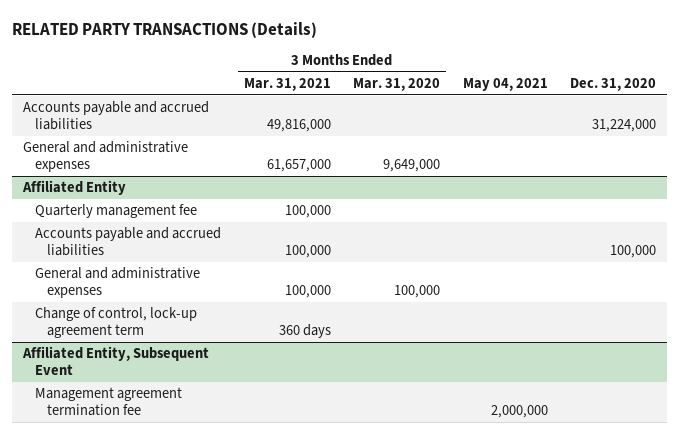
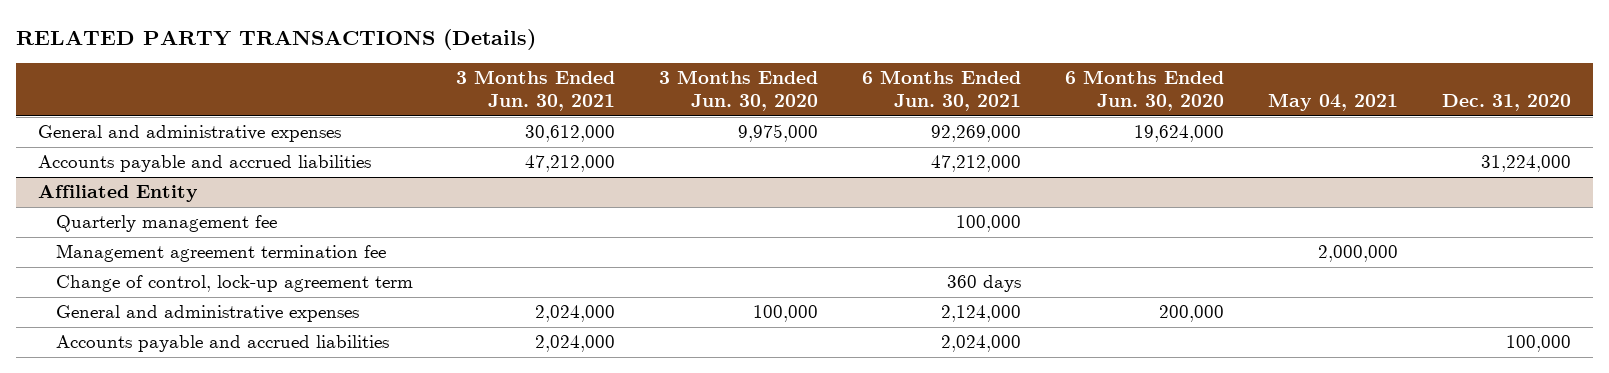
- | 3 Months Ended Mar. 31, 2021 | 3 Months Ended Mar. 31, 2020 | May 04, 2021 | Dec. 31, 2020
+ | 3 Months Ended Jun. 30, 2021 | 3 Months Ended Jun. 30, 2020 | 6 Months Ended Jun. 30, 2021 | 6 Months Ended Jun. 30, 2020 | May 04, 2021 | Dec. 31, 2020
moved down: Accounts payable and accrued liabilities | 47,212,000 | | 47,212,000 | | | 31,224,000
@ Affiliated Entity
+ Management agreement termination fee | | | | | 2,000,000 |
- Affiliated Entity, Subsequent Event
- Management agreement termination fee | | | 2,000,000 |
@ Affiliated Entity
moved down: General and administrative expenses | 2,024,000 | 100,000 | 2,124,000 | 200,000 | |
moved down: Accounts payable and accrued liabilities | 2,024,000 | | 2,024,000 | | | 100,000

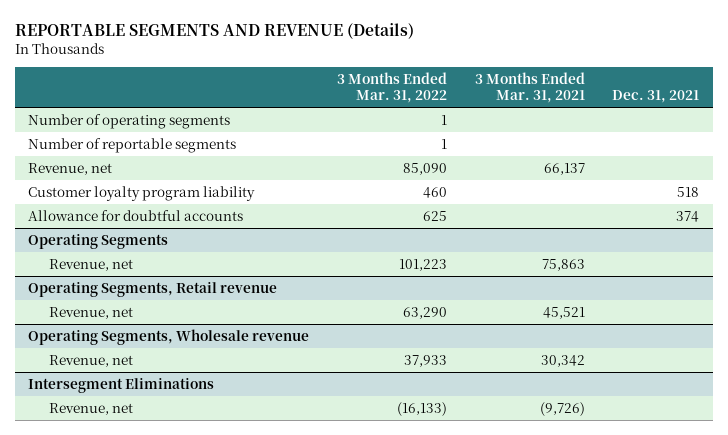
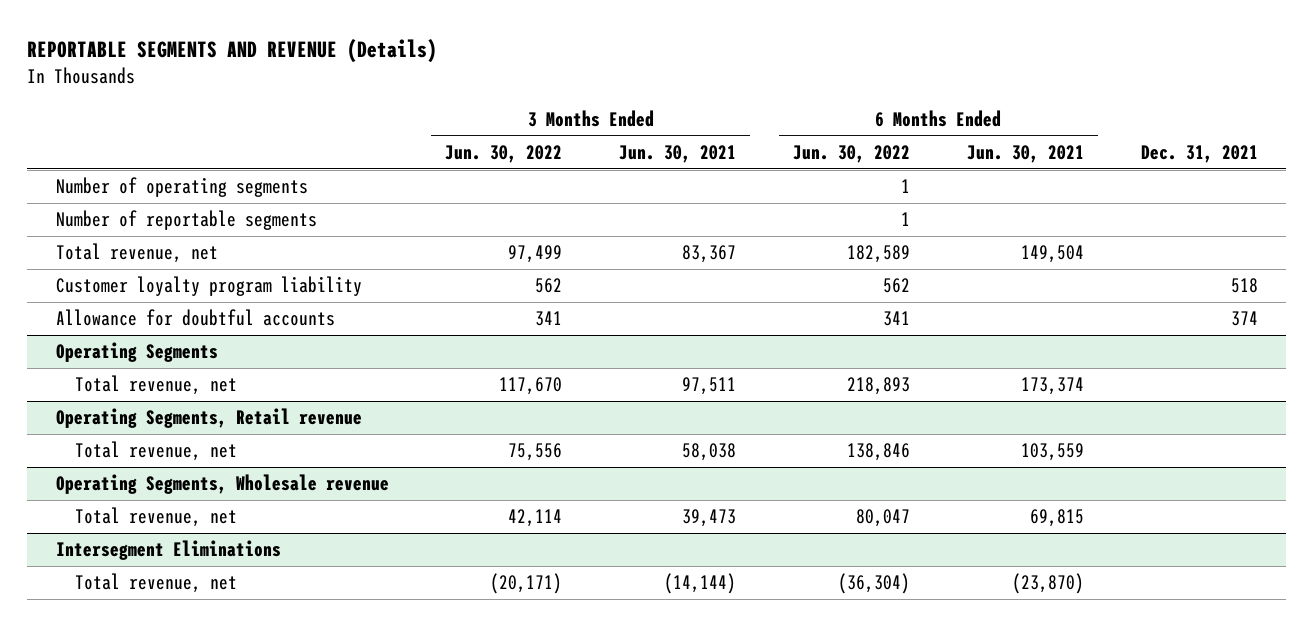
- | 3 Months Ended Mar. 31, 2022 | 3 Months Ended Mar. 31, 2021 | Dec. 31, 2021
+ | 3 Months Ended Jun. 30, 2022 | 3 Months Ended Jun. 30, 2021 | 6 Months Ended Jun. 30, 2022 | 6 Months Ended Jun. 30, 2021 | Dec. 31, 2021
- Revenue, net | 85,090 | 66,137 |
+ Total revenue, net | 97,499 | 83,367 | 182,589 | 149,504 |
@ Operating Segments
- Revenue, net | 101,223 | 75,863 |
+ Total revenue, net | 117,670 | 97,511 | 218,893 | 173,374 |
@ Operating Segments, Retail revenue
- Revenue, net | 63,290 | 45,521 |
+ Total revenue, net | 75,556 | 58,038 | 138,846 | 103,559 |
@ Operating Segments, Wholesale revenue
- Revenue, net | 37,933 | 30,342 |
+ Total revenue, net | 42,114 | 39,473 | 80,047 | 69,815 |
@ Intersegment Eliminations
- Revenue, net | (16,133) | (9,726) |
+ Total revenue, net | (20,171) | (14,144) | (36,304) | (23,870) |

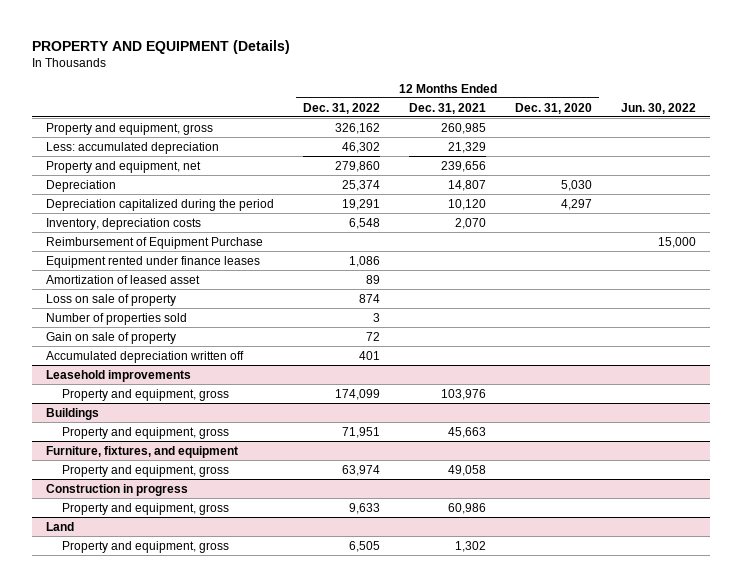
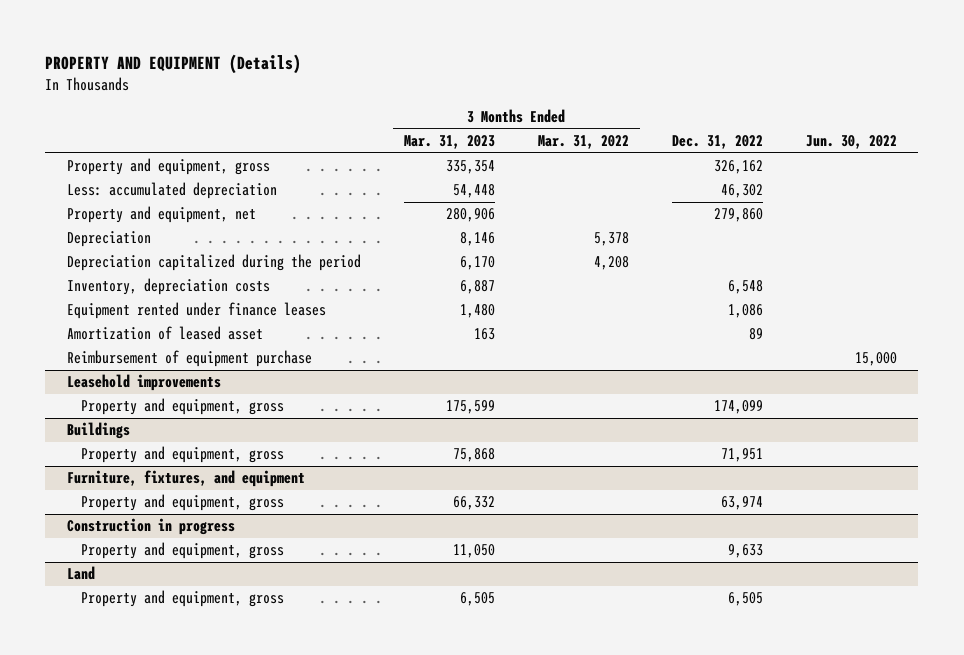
- | 12 Months Ended Dec. 31, 2022 | 12 Months Ended Dec. 31, 2021 | 12 Months Ended Dec. 31, 2020 | Jun. 30, 2022
+ | 3 Months Ended Mar. 31, 2023 | 3 Months Ended Mar. 31, 2022 | Dec. 31, 2022 | Jun. 30, 2022
- Reimbursement of Equipment Purchase | | | | 15,000
- Loss on sale of property | 874 | | |
- Number of properties sold | 3 | | |
- Gain on sale of property | 72 | | |
- Accumulated depreciation written off | 401 | | |
+ Reimbursement of equipment purchase | | | | 15,000

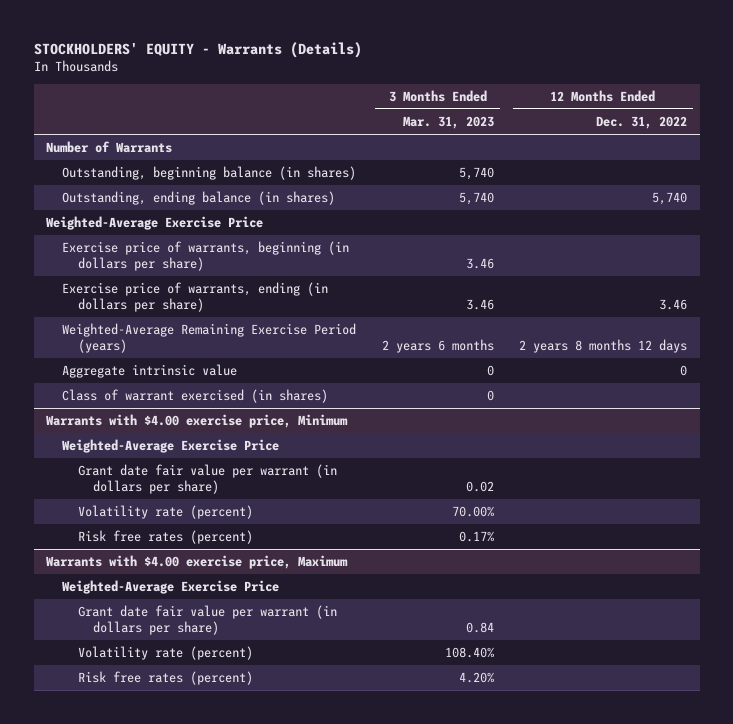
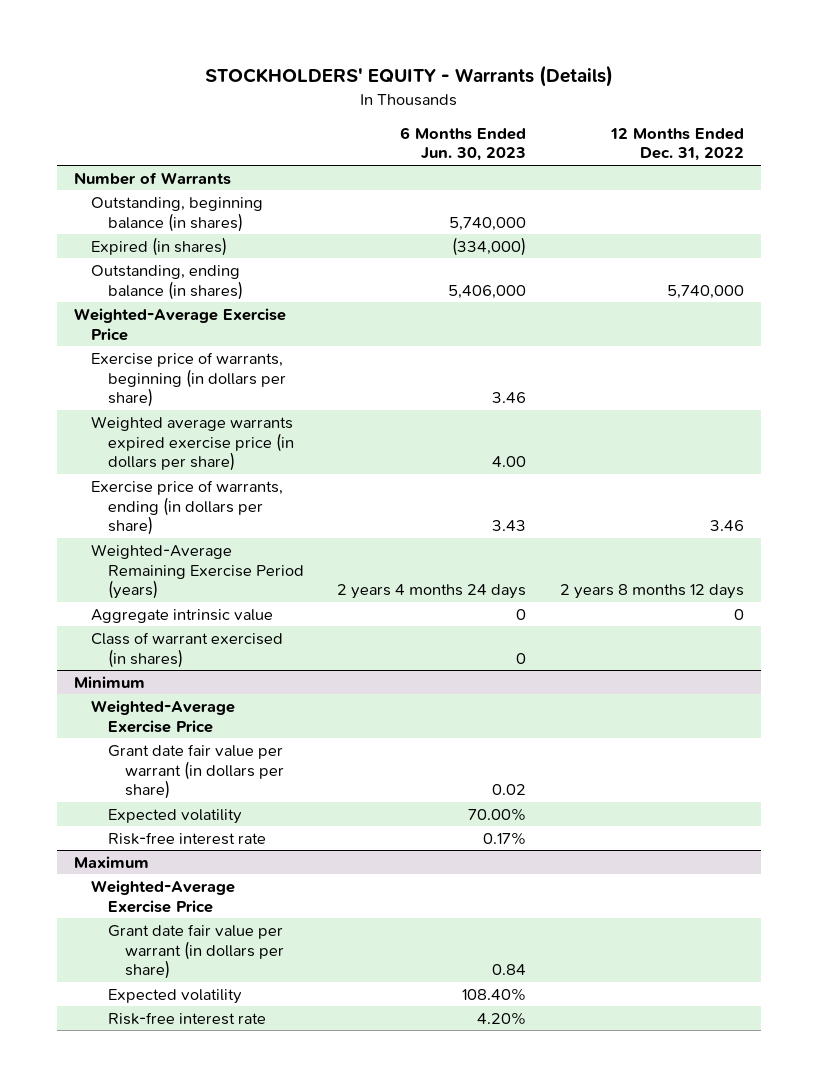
- | 3 Months Ended Mar. 31, 2023 | 12 Months Ended Dec. 31, 2022
+ | 6 Months Ended Jun. 30, 2023 | 12 Months Ended Dec. 31, 2022
- Outstanding, ending balance (in shares) | 5,740 | 5,740
+ Expired (in shares) | (334,000) |
+ Outstanding, ending balance (in shares) | 5,406,000 | 5,740,000
+ Weighted average warrants expired exercise price (in dollars per share) | 4.00 |
- Warrants with $4.00 exercise price, Minimum
+ Minimum
- Volatility rate (percent) | 70.00% |
- Risk free rates (percent) | 0.17% |
- Warrants with $4.00 exercise price, Maximum
+ Expected volatility | 70.00% |
+ Risk-free interest rate | 0.17% |
+ Maximum
- Volatility rate (percent) | 108.40% |
- Risk free rates (percent) | 4.20% |
+ Expected volatility | 108.40% |
+ Risk-free interest rate | 4.20% |

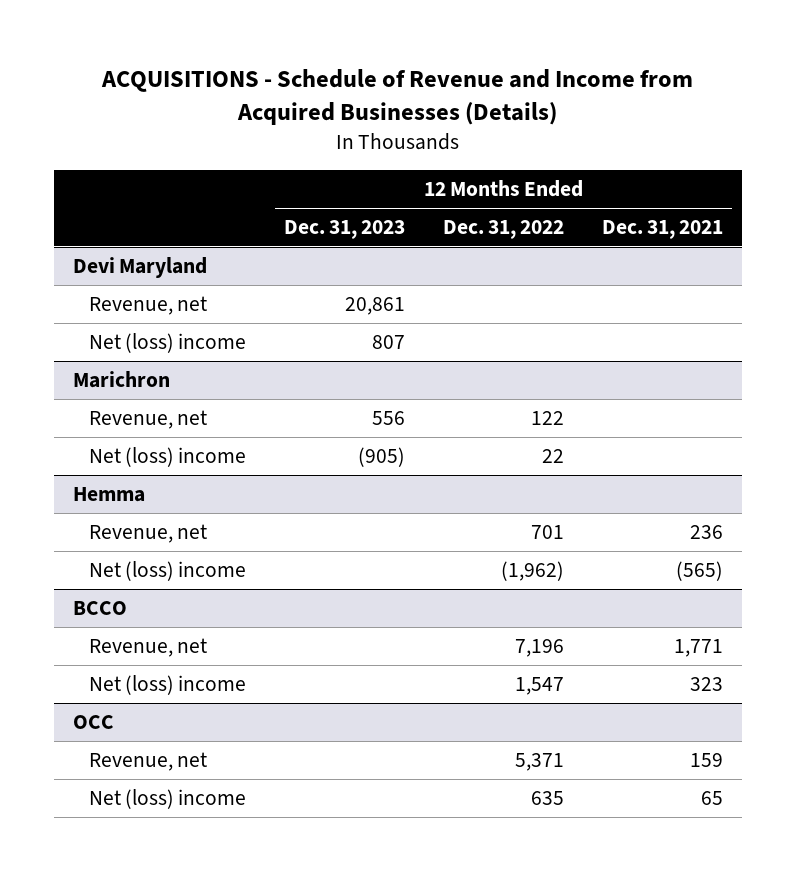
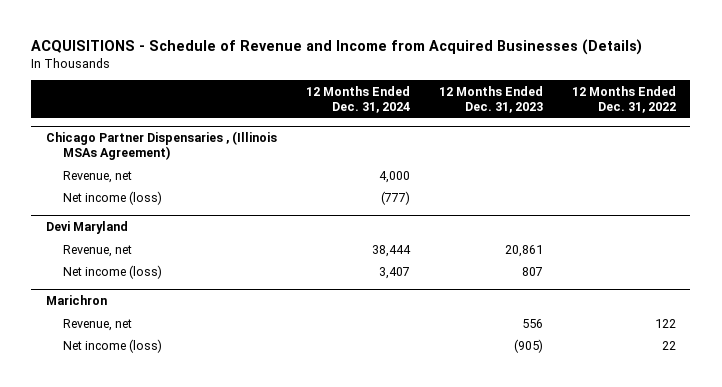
- | 12 Months Ended Dec. 31, 2023 | 12 Months Ended Dec. 31, 2022 | 12 Months Ended Dec. 31, 2021
+ | 12 Months Ended Dec. 31, 2024 | 12 Months Ended Dec. 31, 2023 | 12 Months Ended Dec. 31, 2022
+ Chicago Partner Dispensaries , (Illinois MSAs Agreement)
+ Revenue, net | 4,000 | |
+ Net income (loss) | (777) | |
@ Devi Maryland
- Net (loss) income | 807 | |
+ Net income (loss) | 3,407 | 807 |
@ Marichron
- Net (loss) income | (905) | 22 |
- Hemma
- Revenue, net | | 701 | 236
- Net (loss) income | | (1,962) | (565)
- BCCO
- Revenue, net | | 7,196 | 1,771
- Net (loss) income | | 1,547 | 323
- OCC
- Revenue, net | | 5,371 | 159
- Net (loss) income | | 635 | 65
@ Marichron
+ Net income (loss) | | (905) | 22

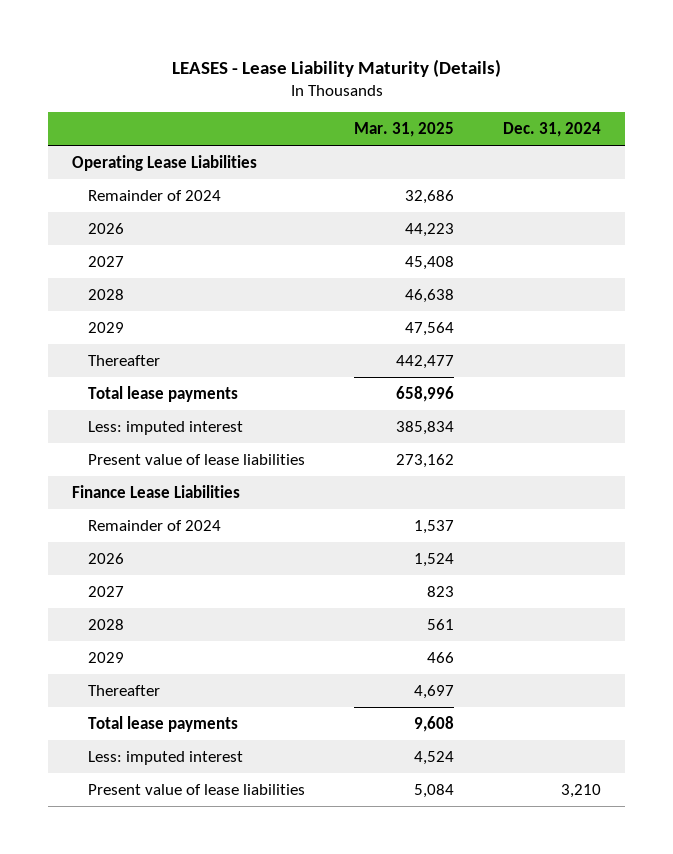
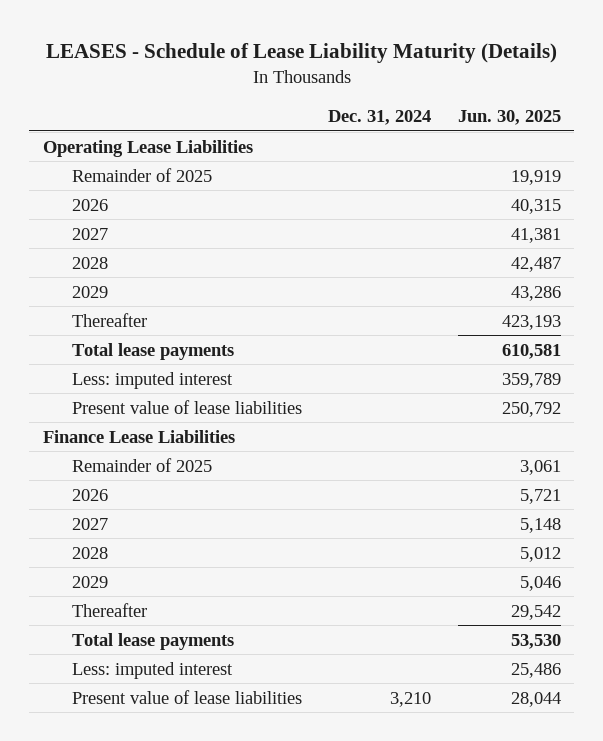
- LEASES - Lease Liability Maturity (Details)
+ LEASES - Schedule of Lease Liability Maturity (Details)
- | Mar. 31, 2025 | Dec. 31, 2024
+ | Dec. 31, 2024 | Jun. 30, 2025
- Remainder of 2024 | 32,686 |
+ Remainder of 2025 | | 19,919
- Remainder of 2024 | 1,537 |
+ Remainder of 2025 | | 3,061

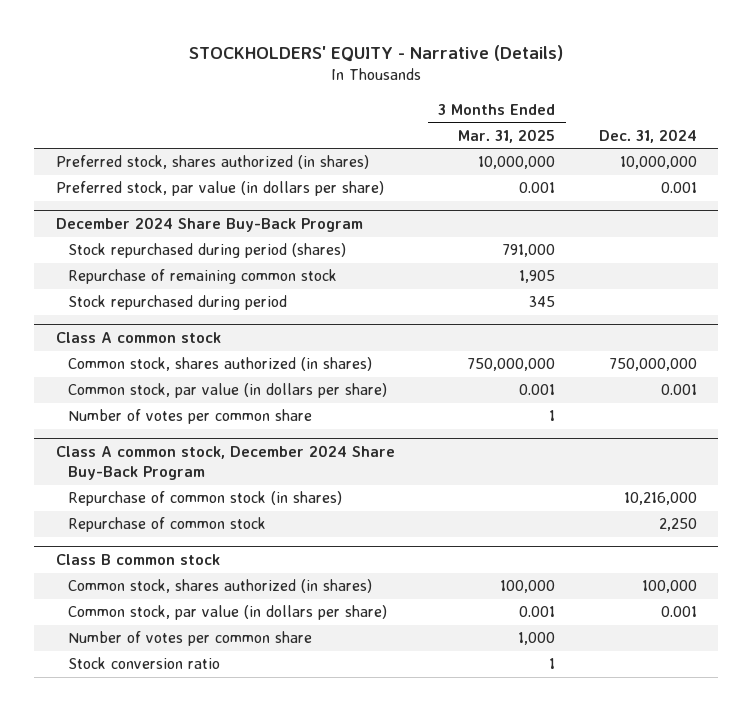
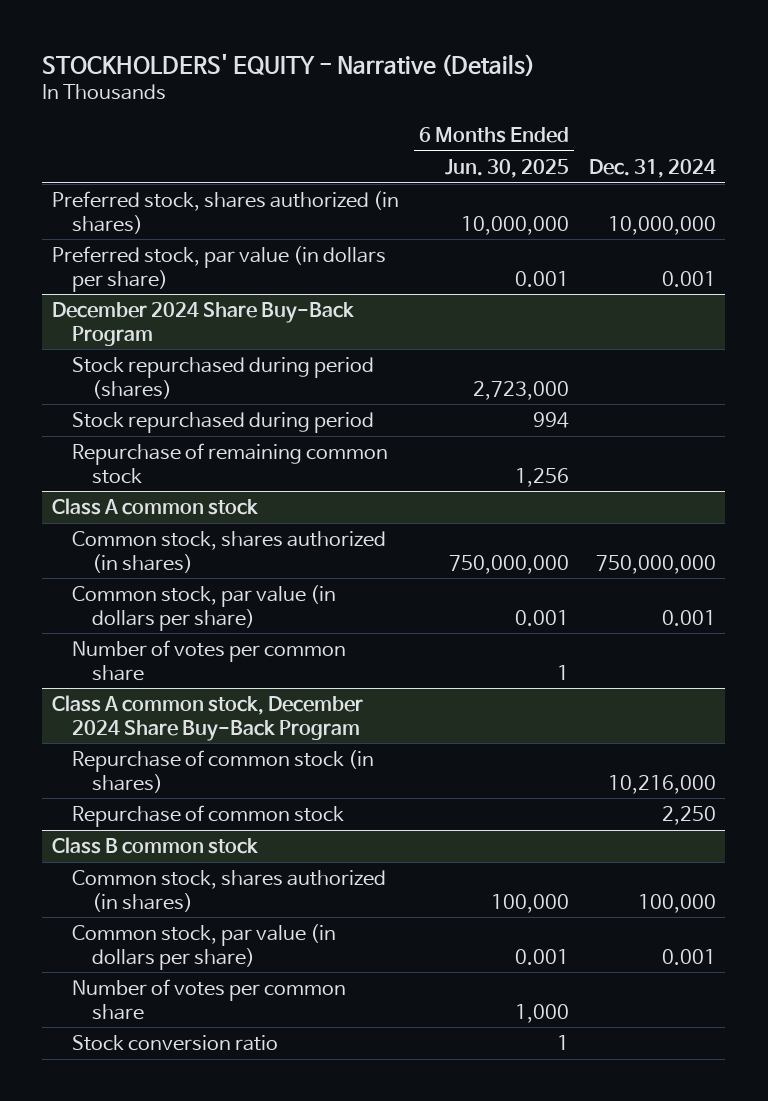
- | 3 Months Ended Mar. 31, 2025 | Dec. 31, 2024
+ | 6 Months Ended Jun. 30, 2025 | Dec. 31, 2024
@ December 2024 Share Buy-Back Program
moved down: Repurchase of remaining common stock | 1,256 |

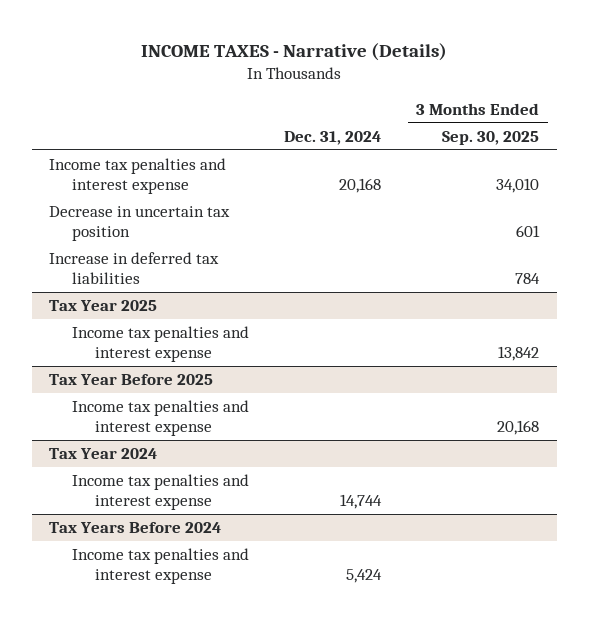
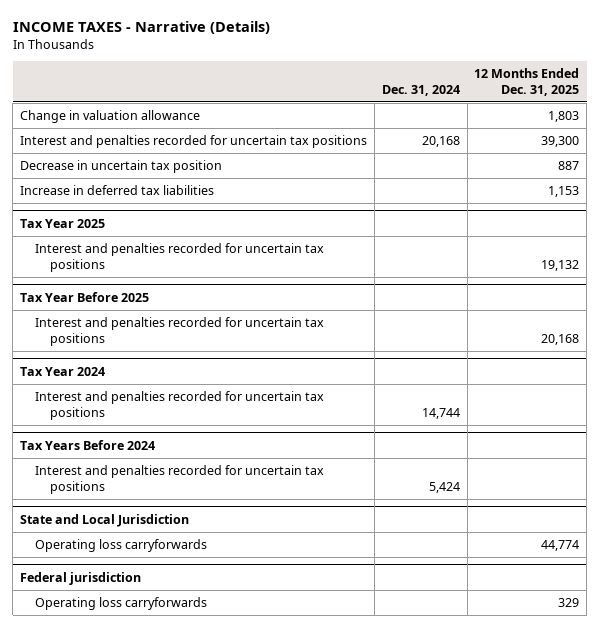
- | Dec. 31, 2024 | 3 Months Ended Sep. 30, 2025
+ | Dec. 31, 2024 | 12 Months Ended Dec. 31, 2025
- Income tax penalties and interest expense | 20,168 | 34,010
+ Change in valuation allowance | | 1,803
+ Interest and penalties recorded for uncertain tax positions | 20,168 | 39,300
@ Tax Year 2025
- Income tax penalties and interest expense | | 13,842
+ Interest and penalties recorded for uncertain tax positions | | 19,132
@ Tax Year Before 2025
- Income tax penalties and interest expense | | 20,168
+ Interest and penalties recorded for uncertain tax positions | | 20,168
@ Tax Year 2024
- Income tax penalties and interest expense | 14,744 |
+ Interest and penalties recorded for uncertain tax positions | 14,744 |
@ Tax Years Before 2024
- Income tax penalties and interest expense | 5,424 |
+ Interest and penalties recorded for uncertain tax positions | 5,424 |
+ State and Local Jurisdiction
+ Operating loss carryforwards | | 44,774
+ Federal jurisdiction
+ Operating loss carryforwards | | 329

